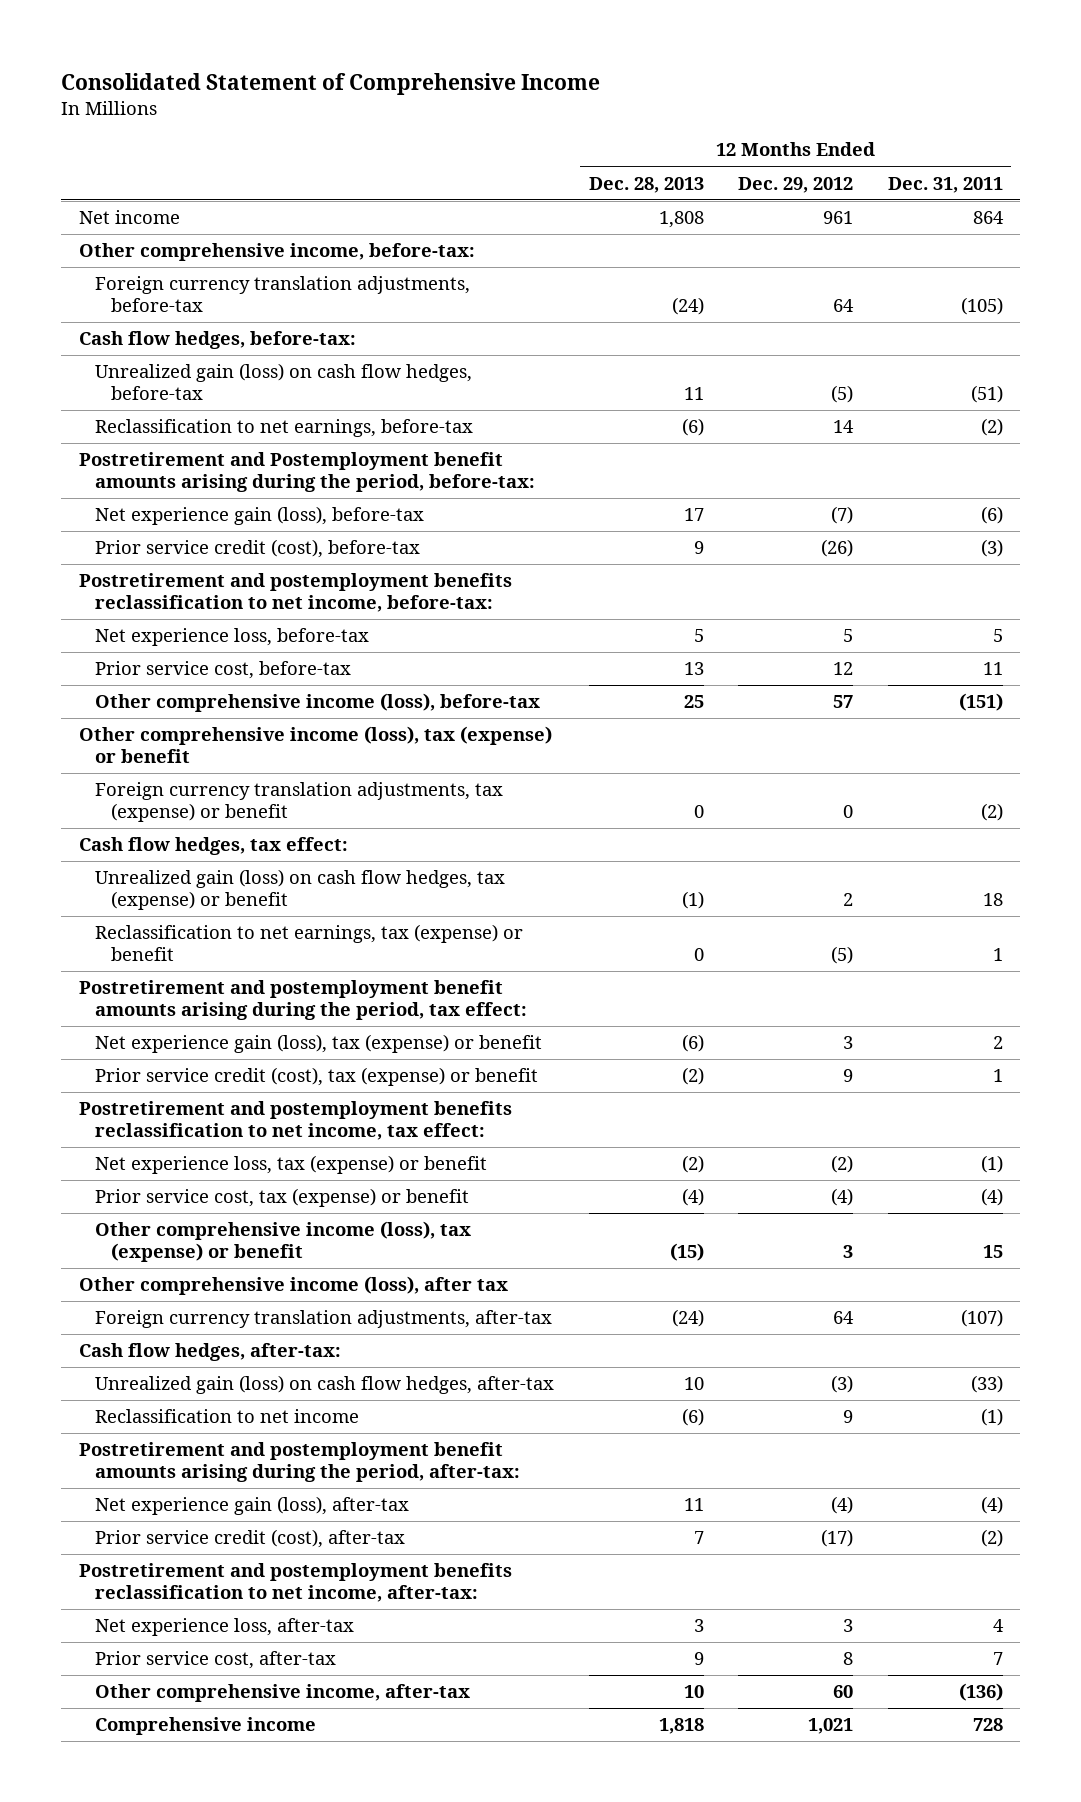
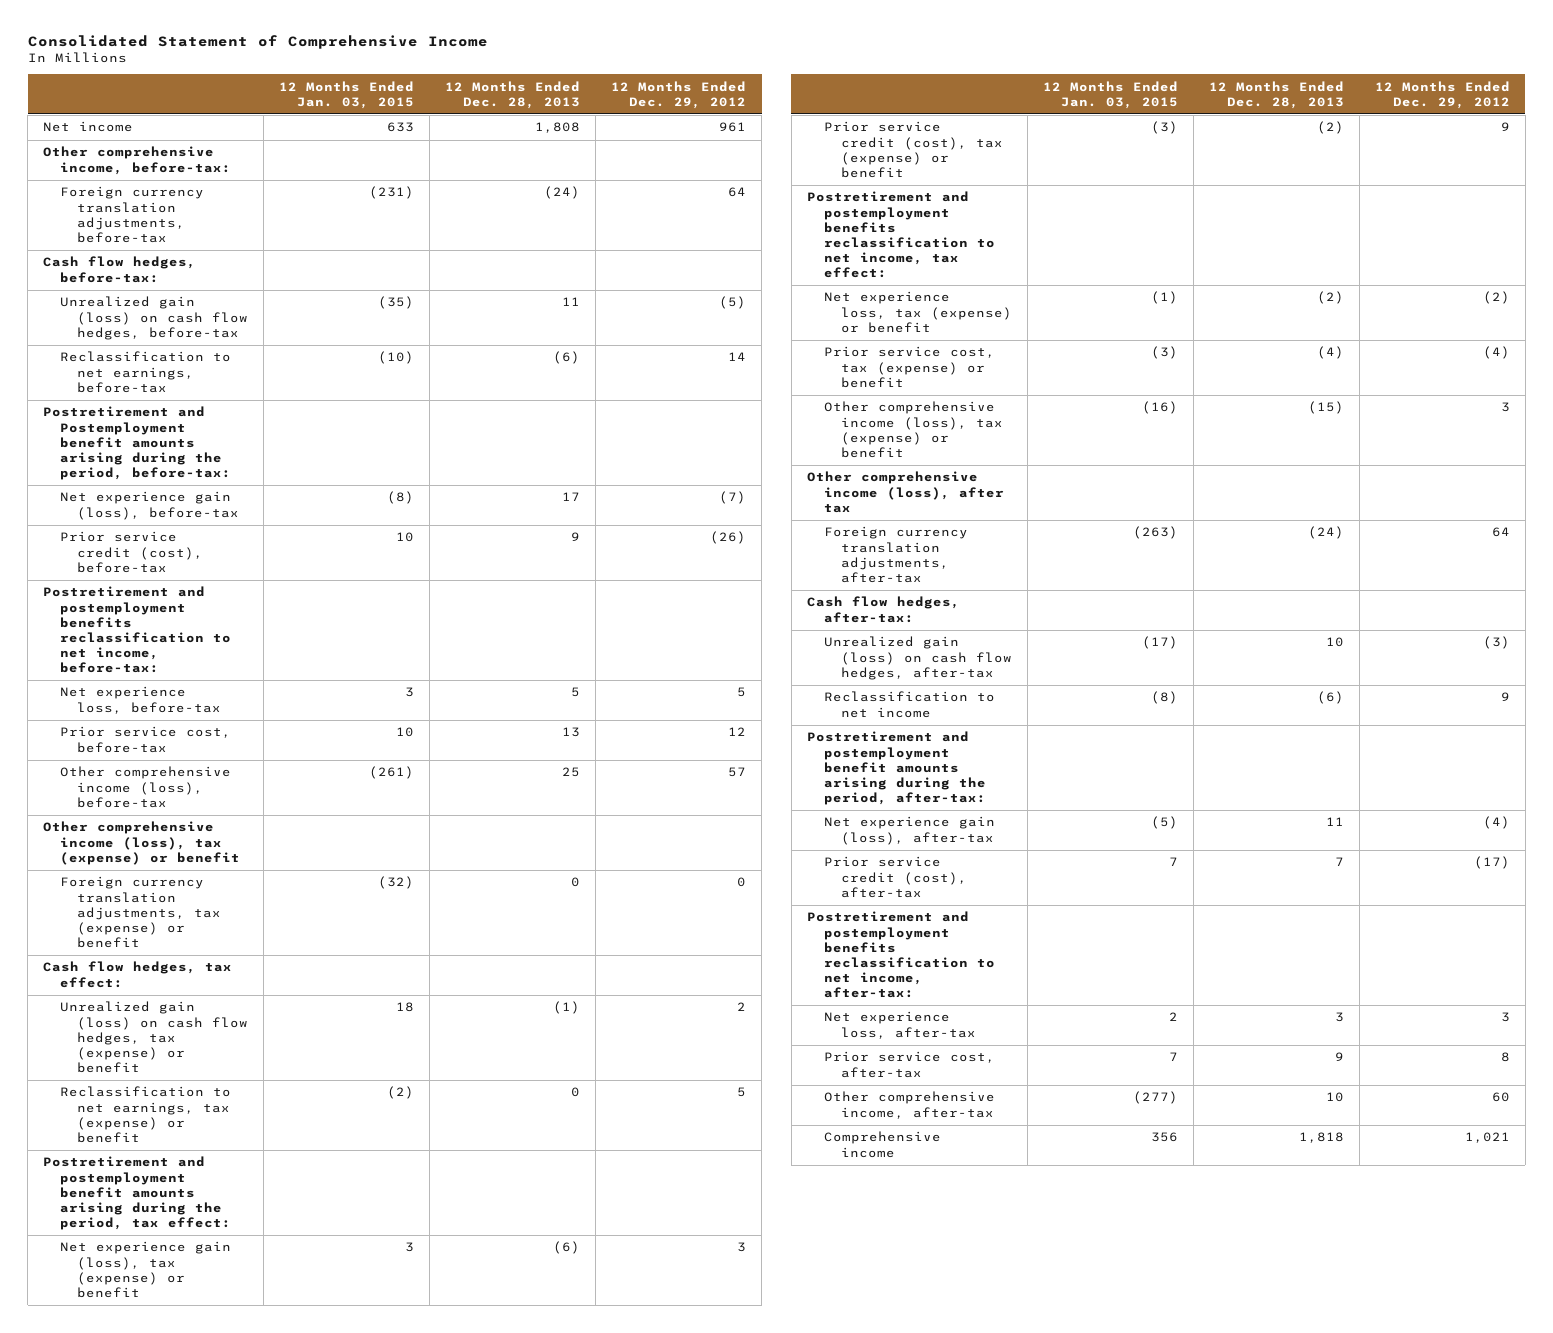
- | 12 Months Ended Dec. 28, 2013 | 12 Months Ended Dec. 29, 2012 | 12 Months Ended Dec. 31, 2011
+ | 12 Months Ended Jan. 03, 2015 | 12 Months Ended Dec. 28, 2013 | 12 Months Ended Dec. 29, 2012
- Reclassification to net earnings, tax (expense) or benefit | 0 | (5) | 1
+ Reclassification to net earnings, tax (expense) or benefit | (2) | 0 | 5

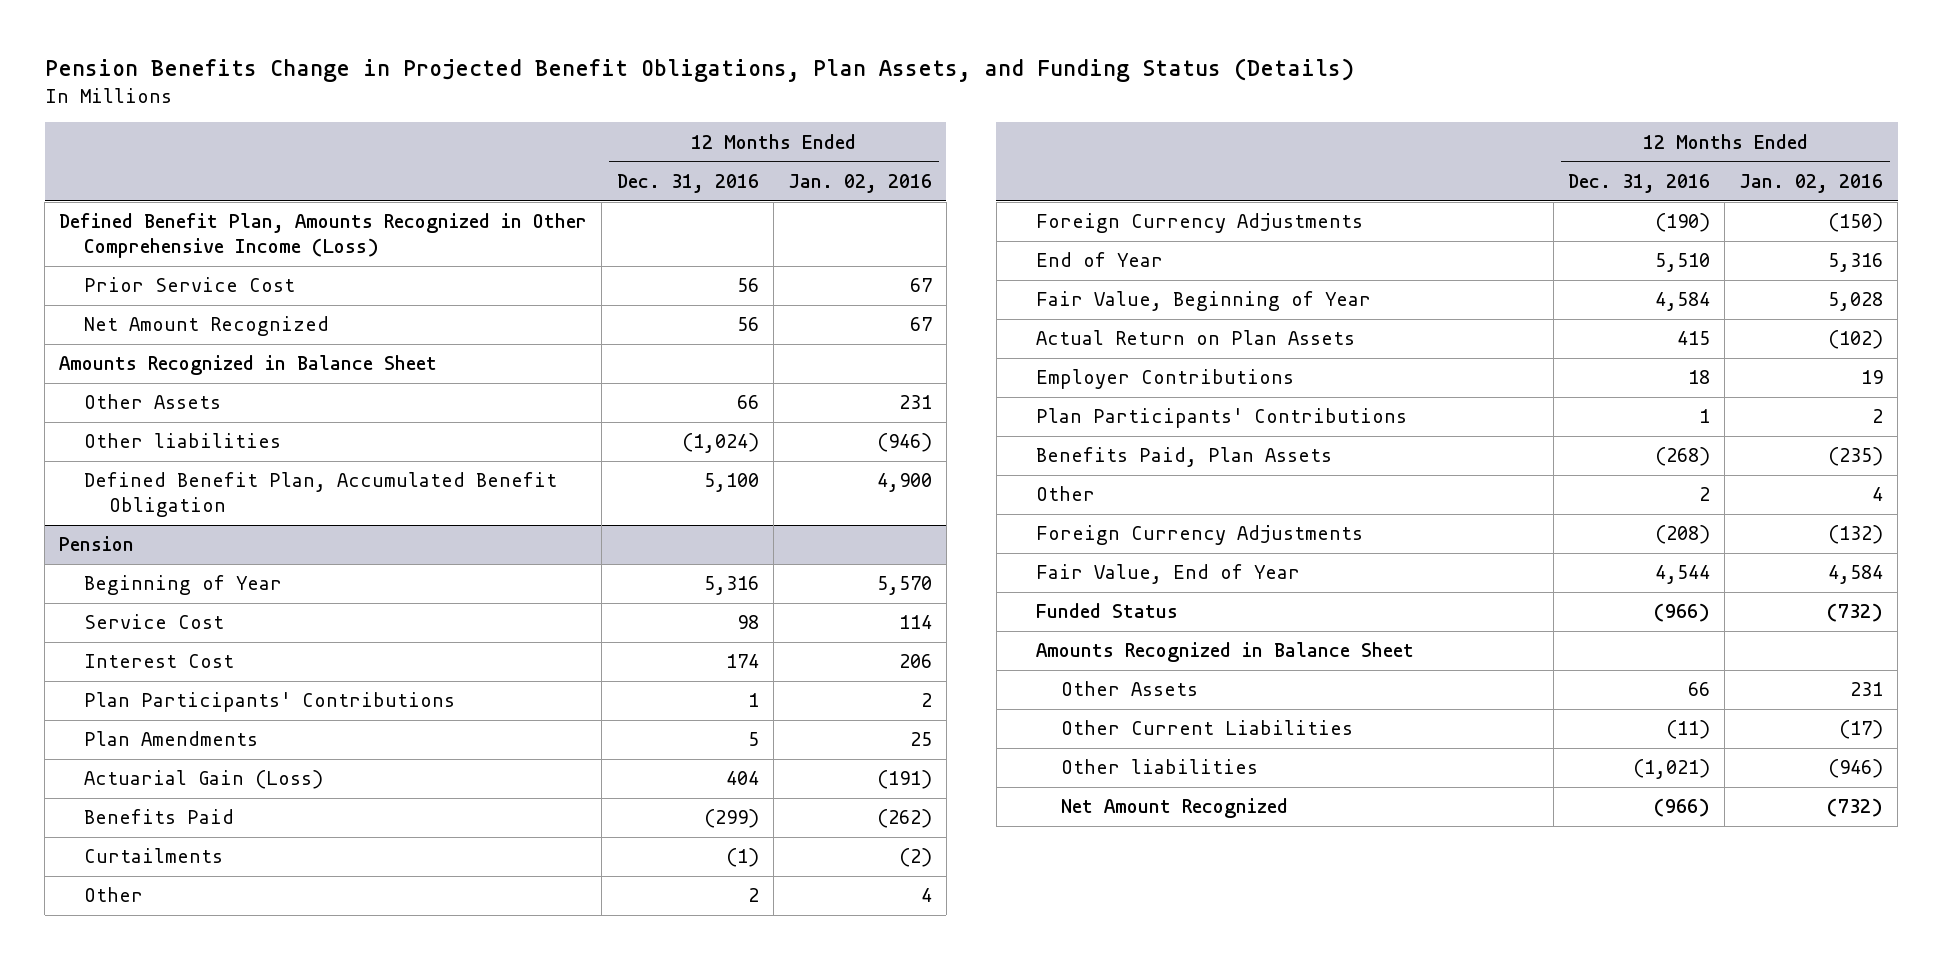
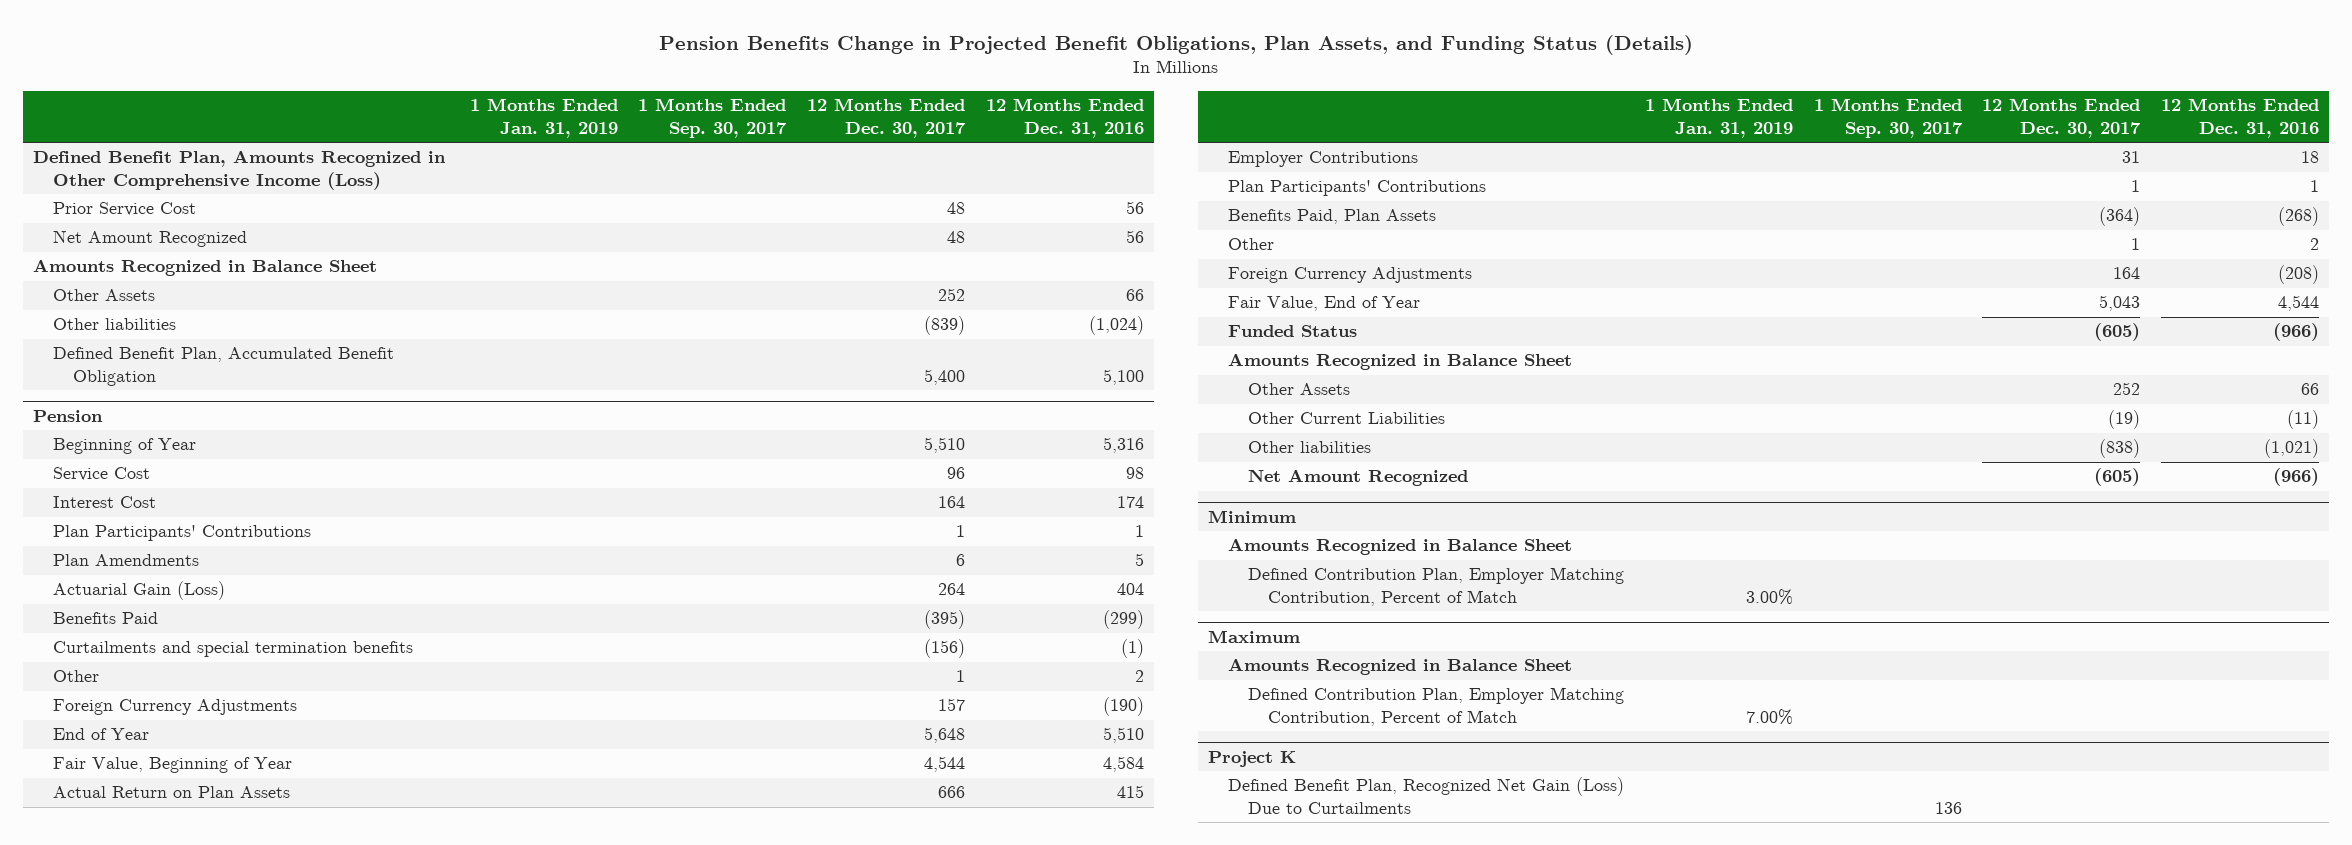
- | 12 Months Ended Dec. 31, 2016 | 12 Months Ended Jan. 02, 2016
+ | 1 Months Ended Jan. 31, 2019 | 1 Months Ended Sep. 30, 2017 | 12 Months Ended Dec. 30, 2017 | 12 Months Ended Dec. 31, 2016
@ Pension
- Curtailments | (1) | (2)
+ Curtailments and special termination benefits | | | (156) | (1)
+ Minimum
+ Amounts Recognized in Balance Sheet
+ Defined Contribution Plan, Employer Matching Contribution, Percent of Match | 3.00% | | |
+ Maximum
+ Amounts Recognized in Balance Sheet
+ Defined Contribution Plan, Employer Matching Contribution, Percent of Match | 7.00% | | |
+ Project K
+ Defined Benefit Plan, Recognized Net Gain (Loss) Due to Curtailments | | 136 | |

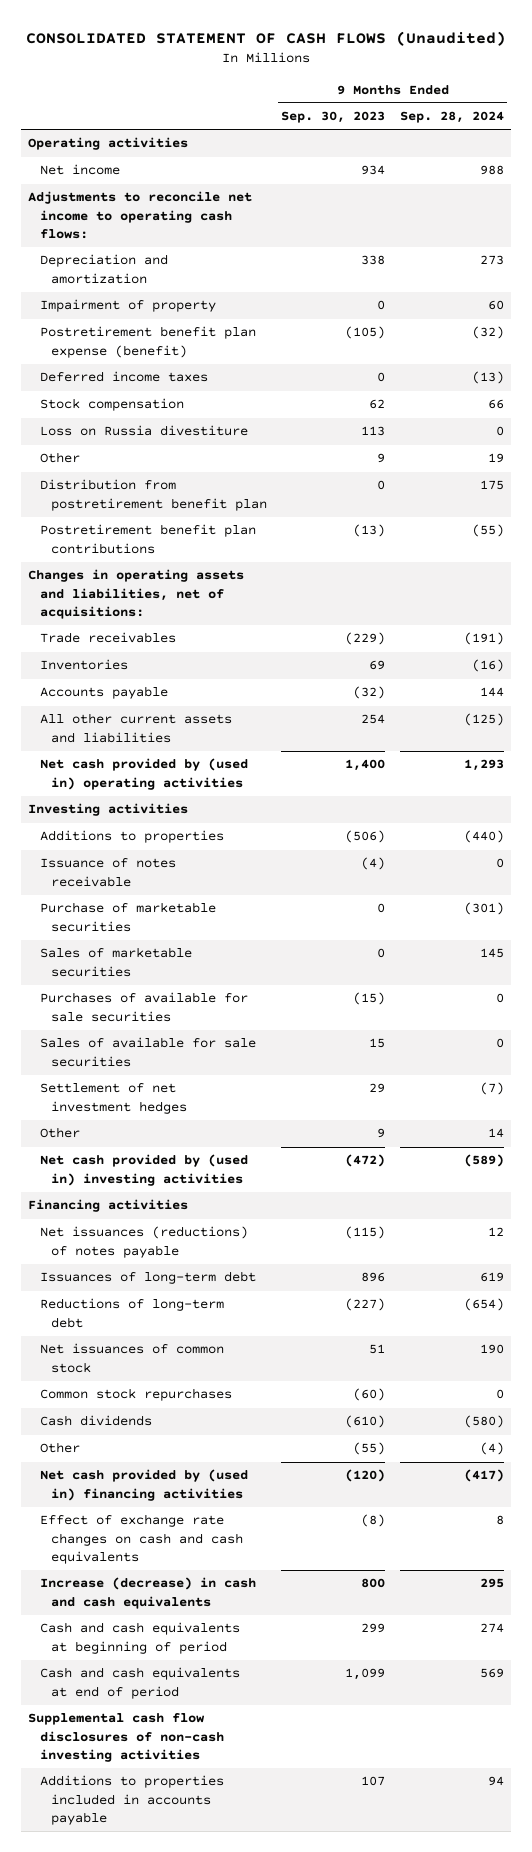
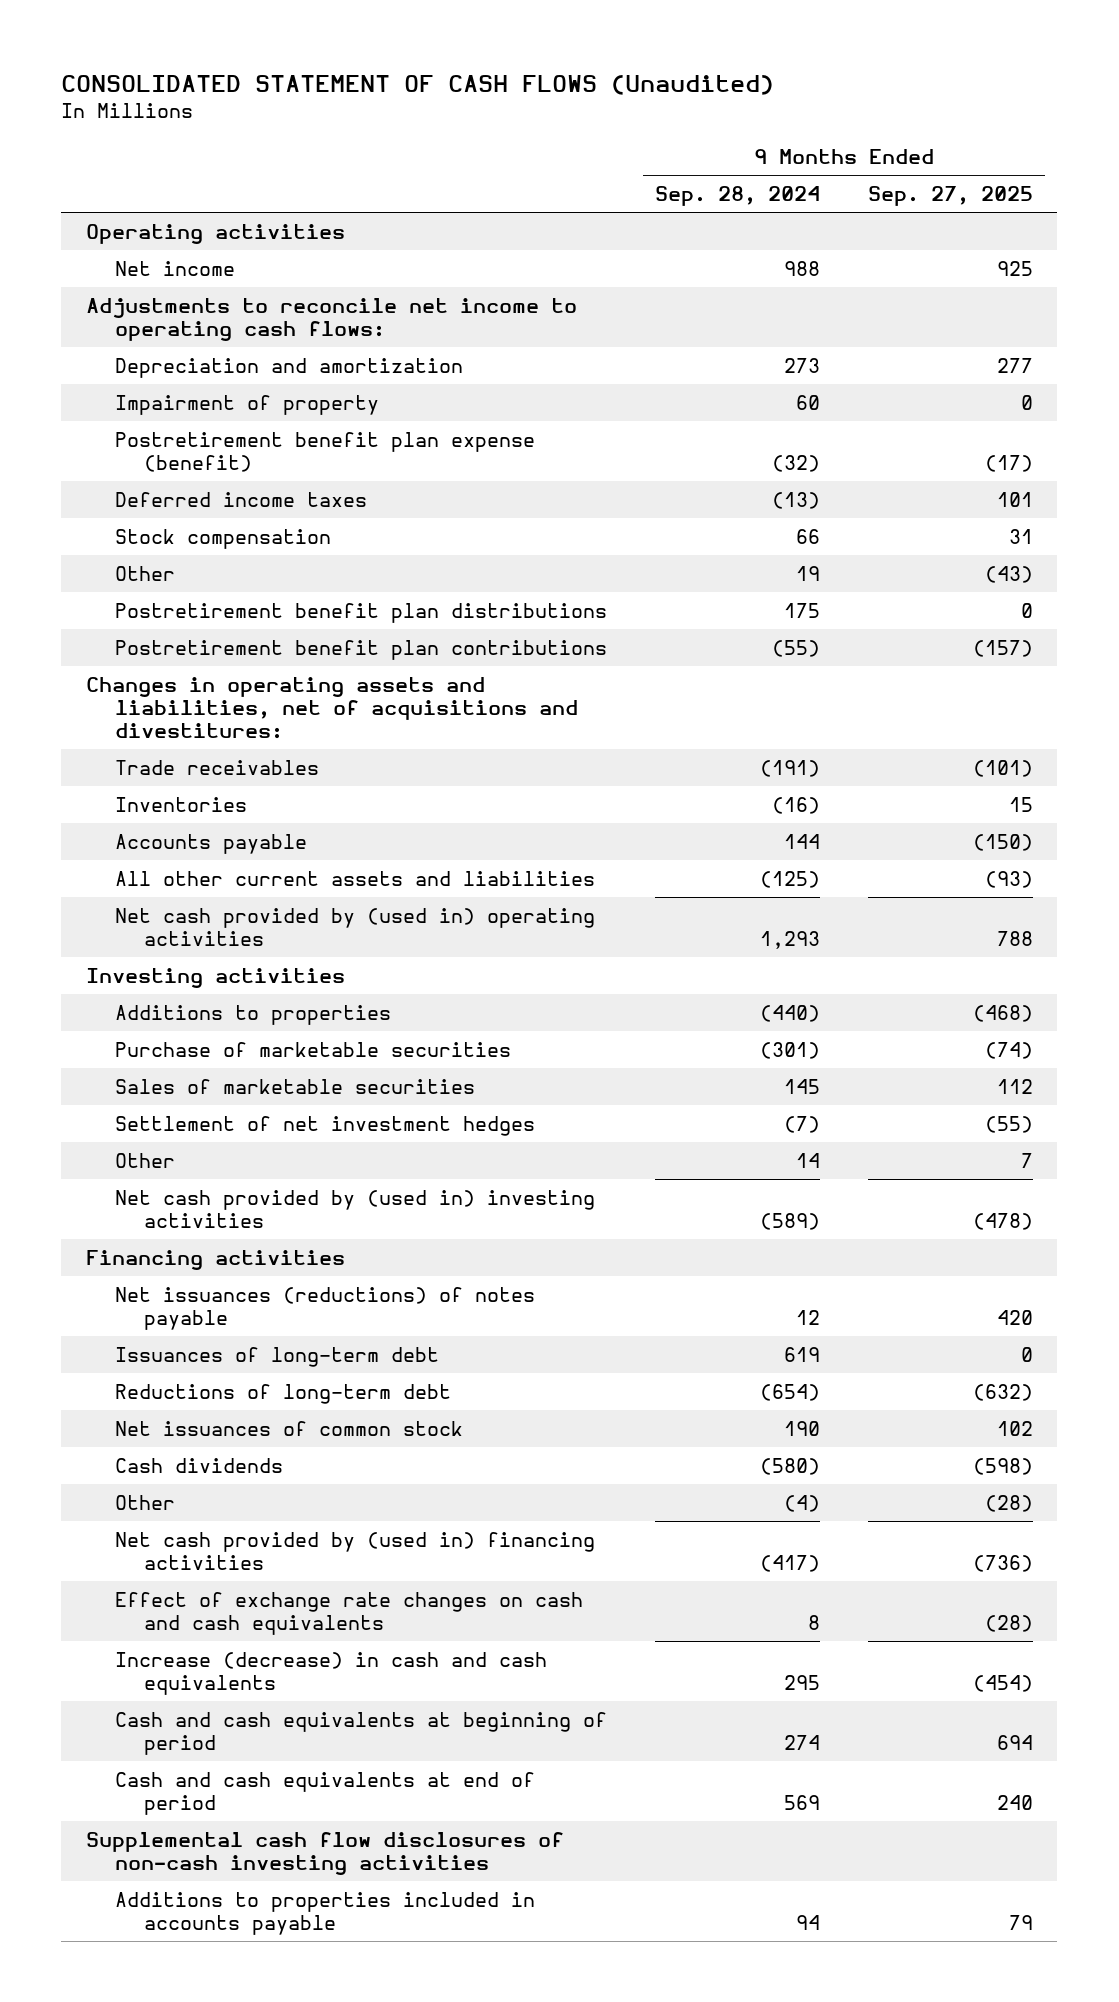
- | 9 Months Ended Sep. 30, 2023 | 9 Months Ended Sep. 28, 2024
+ | 9 Months Ended Sep. 28, 2024 | 9 Months Ended Sep. 27, 2025
- Loss on Russia divestiture | 113 | 0
- Distribution from postretirement benefit plan | 0 | 175
+ Postretirement benefit plan distributions | 175 | 0
- Changes in operating assets and liabilities, net of acquisitions:
+ Changes in operating assets and liabilities, net of acquisitions and divestitures:
- Issuance of notes receivable | (4) | 0
- Purchases of available for sale securities | (15) | 0
- Sales of available for sale securities | 15 | 0
- Common stock repurchases | (60) | 0

